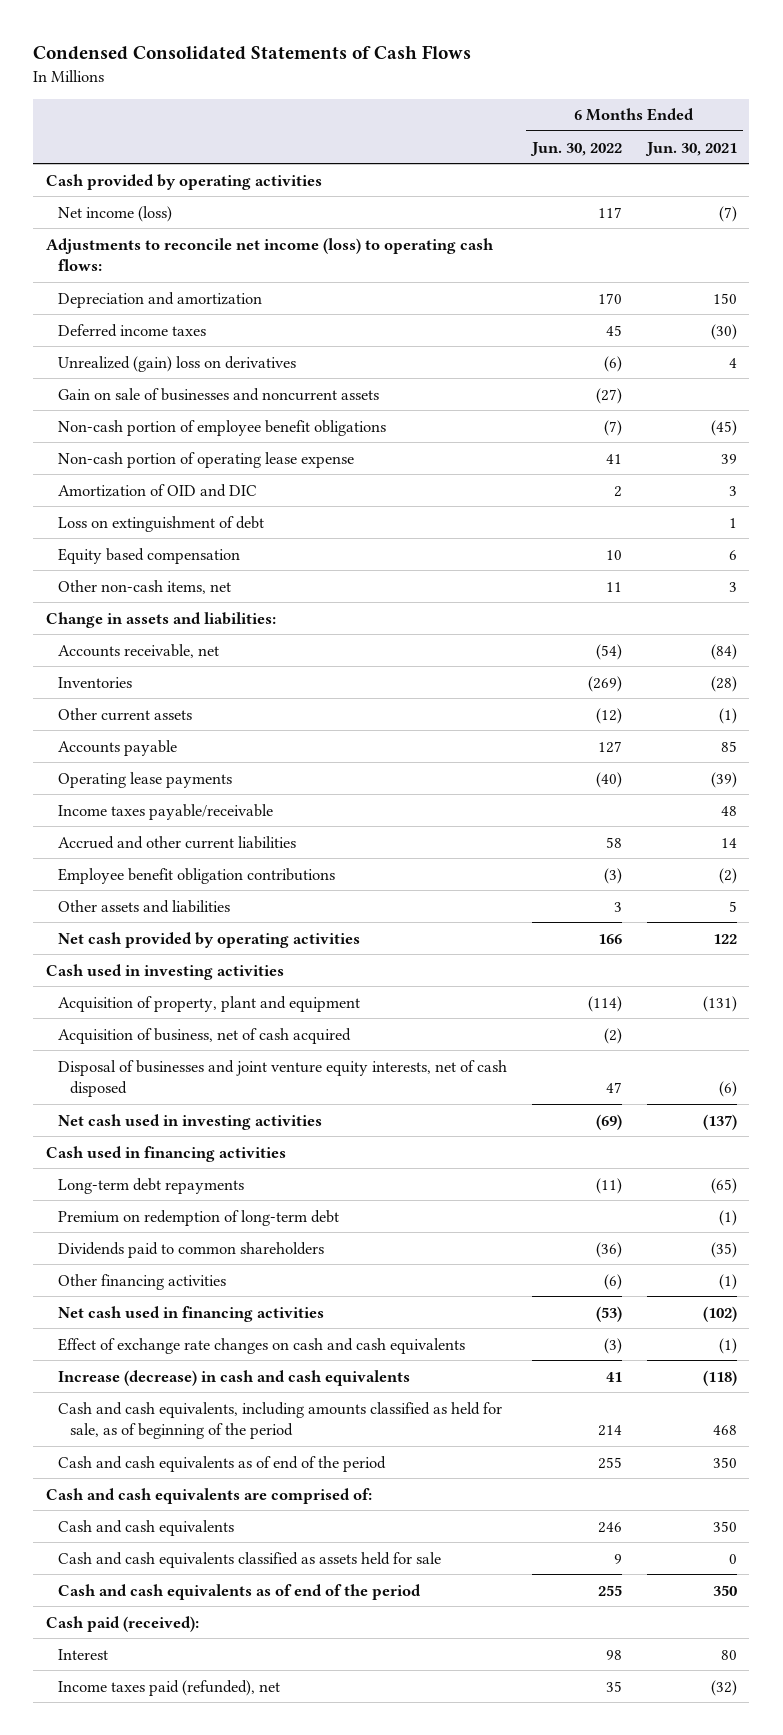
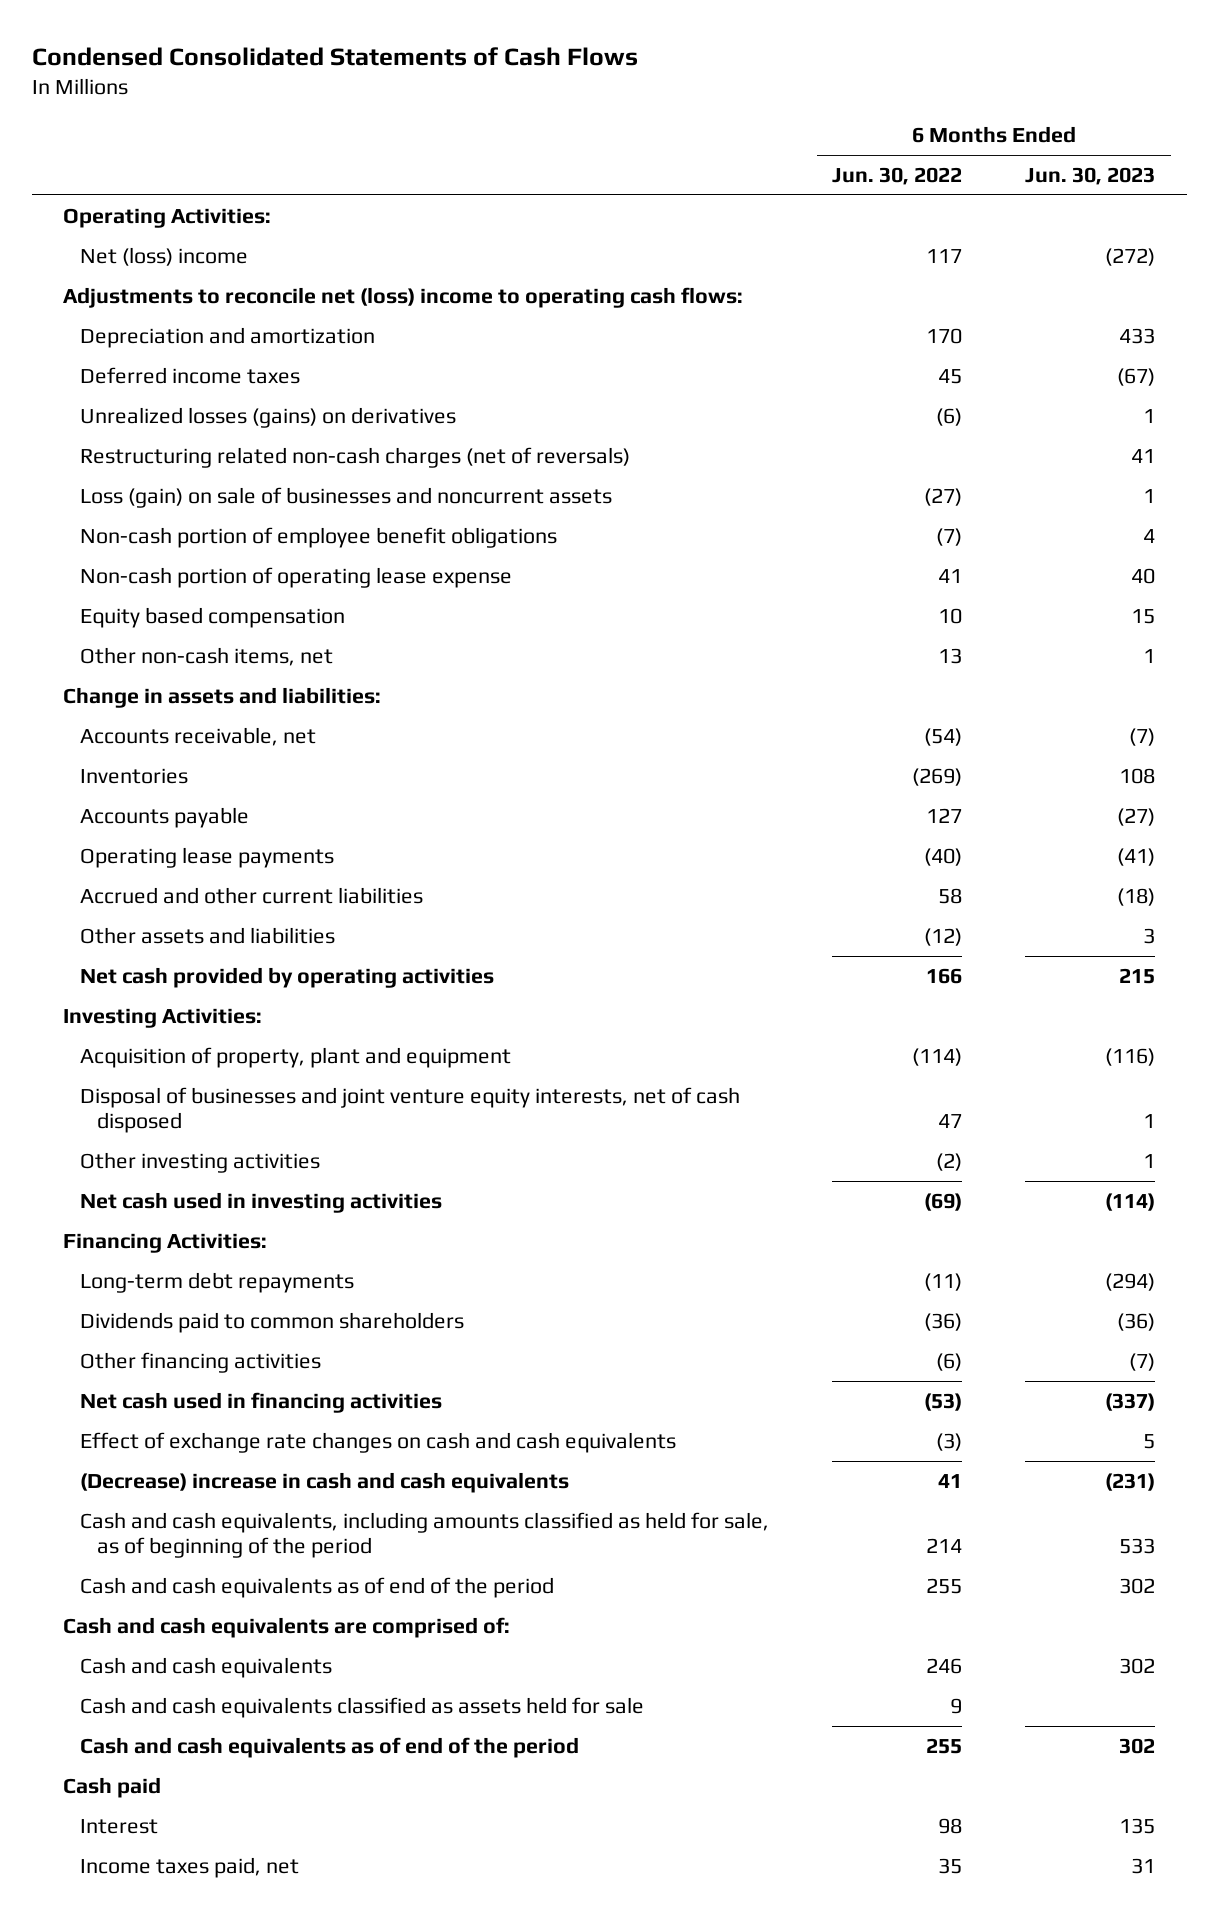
- | 6 Months Ended Jun. 30, 2022 | 6 Months Ended Jun. 30, 2021
+ | 6 Months Ended Jun. 30, 2022 | 6 Months Ended Jun. 30, 2023
- Cash provided by operating activities
- Net income (loss) | 117 | (7)
- Adjustments to reconcile net income (loss) to operating cash flows:
+ Operating Activities:
+ Net (loss) income | 117 | (272)
+ Adjustments to reconcile net (loss) income to operating cash flows:
- Unrealized (gain) loss on derivatives | (6) | 4
- Gain on sale of businesses and noncurrent assets | (27) |
+ Unrealized losses (gains) on derivatives | (6) | 1
+ Restructuring related non-cash charges (net of reversals) | | 41
+ Loss (gain) on sale of businesses and noncurrent assets | (27) | 1
- Amortization of OID and DIC | 2 | 3
- Loss on extinguishment of debt | | 1
- Other non-cash items, net | 11 | 3
+ Other non-cash items, net | 13 | 1
- Other current assets | (12) | (1)
- Income taxes payable/receivable | | 48
- Employee benefit obligation contributions | (3) | (2)
- Other assets and liabilities | 3 | 5
+ Other assets and liabilities | (12) | 3
- Cash used in investing activities
+ Investing Activities:
- Acquisition of business, net of cash acquired | (2) |
+ Other investing activities | (2) | 1
- Cash used in financing activities
+ Financing Activities:
- Premium on redemption of long-term debt | | (1)
- Increase (decrease) in cash and cash equivalents | 41 | (118)
+ (Decrease) increase in cash and cash equivalents | 41 | (231)
- Cash paid (received):
+ Cash paid
- Income taxes paid (refunded), net | 35 | (32)
+ Income taxes paid, net | 35 | 31

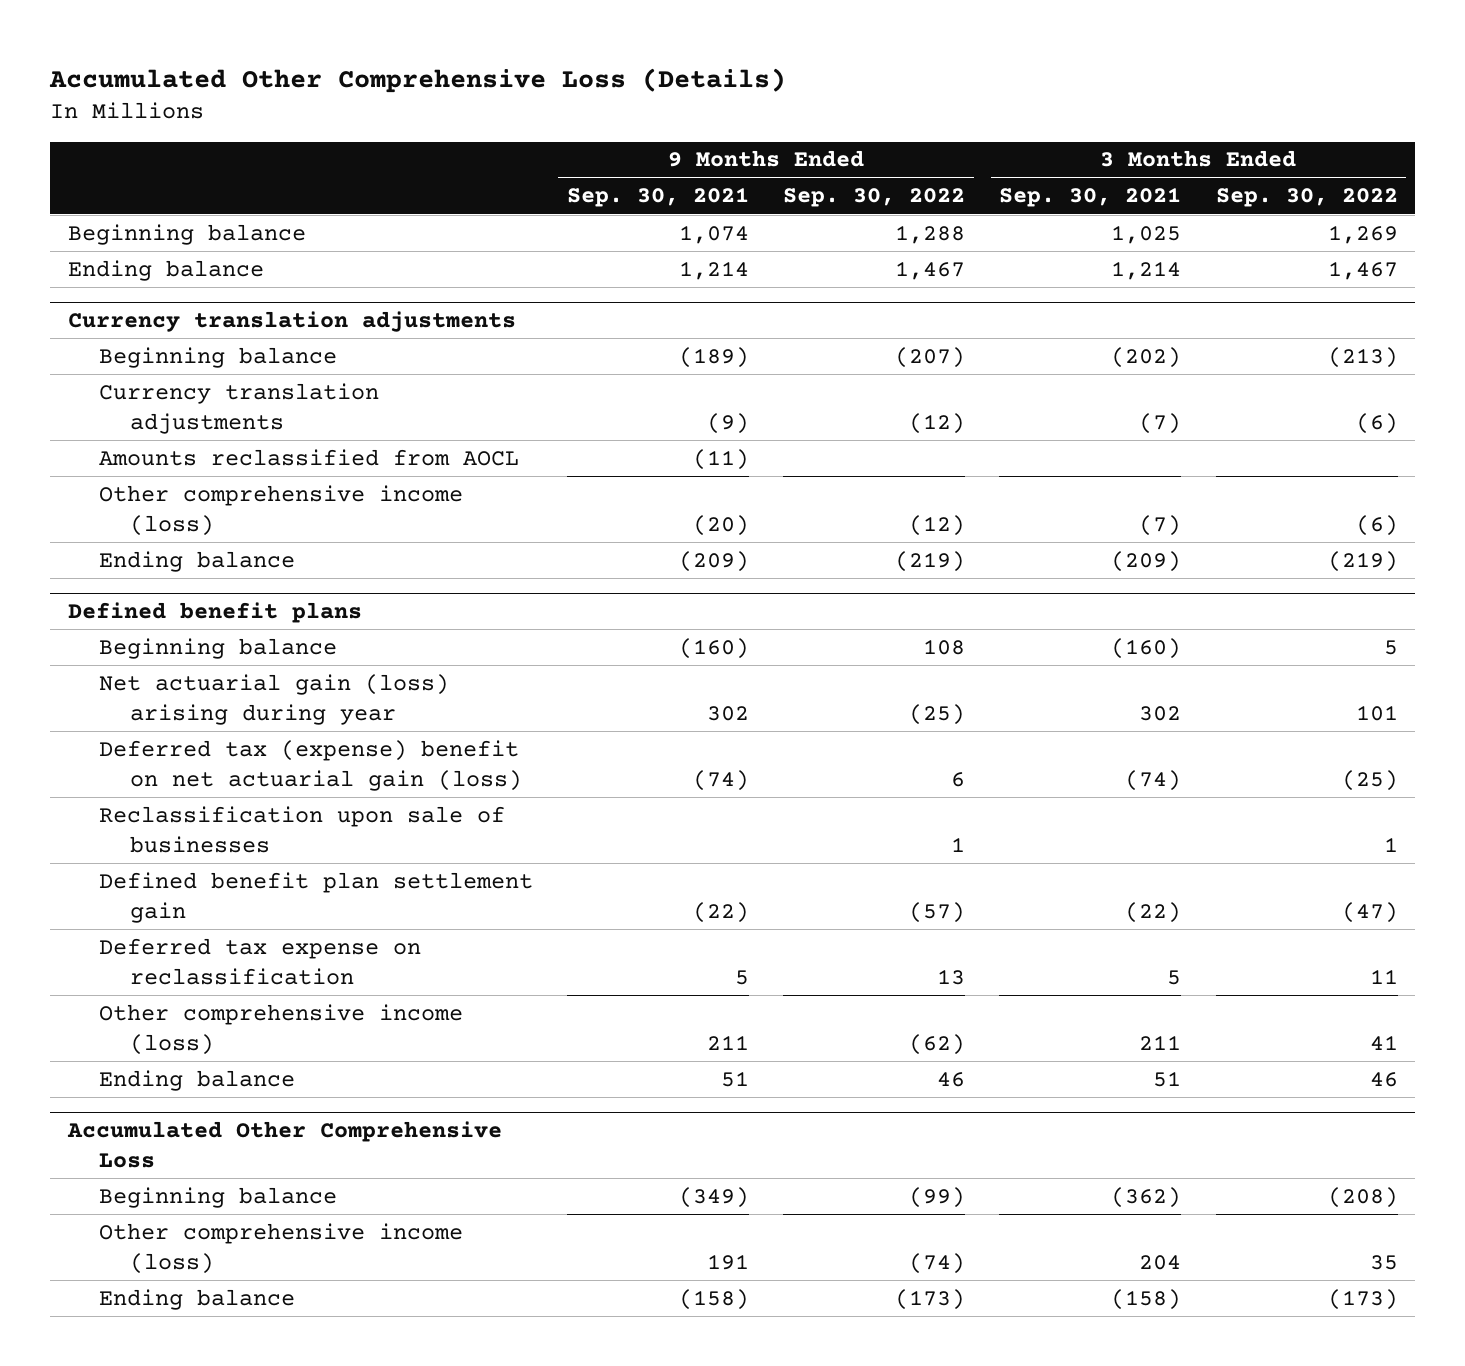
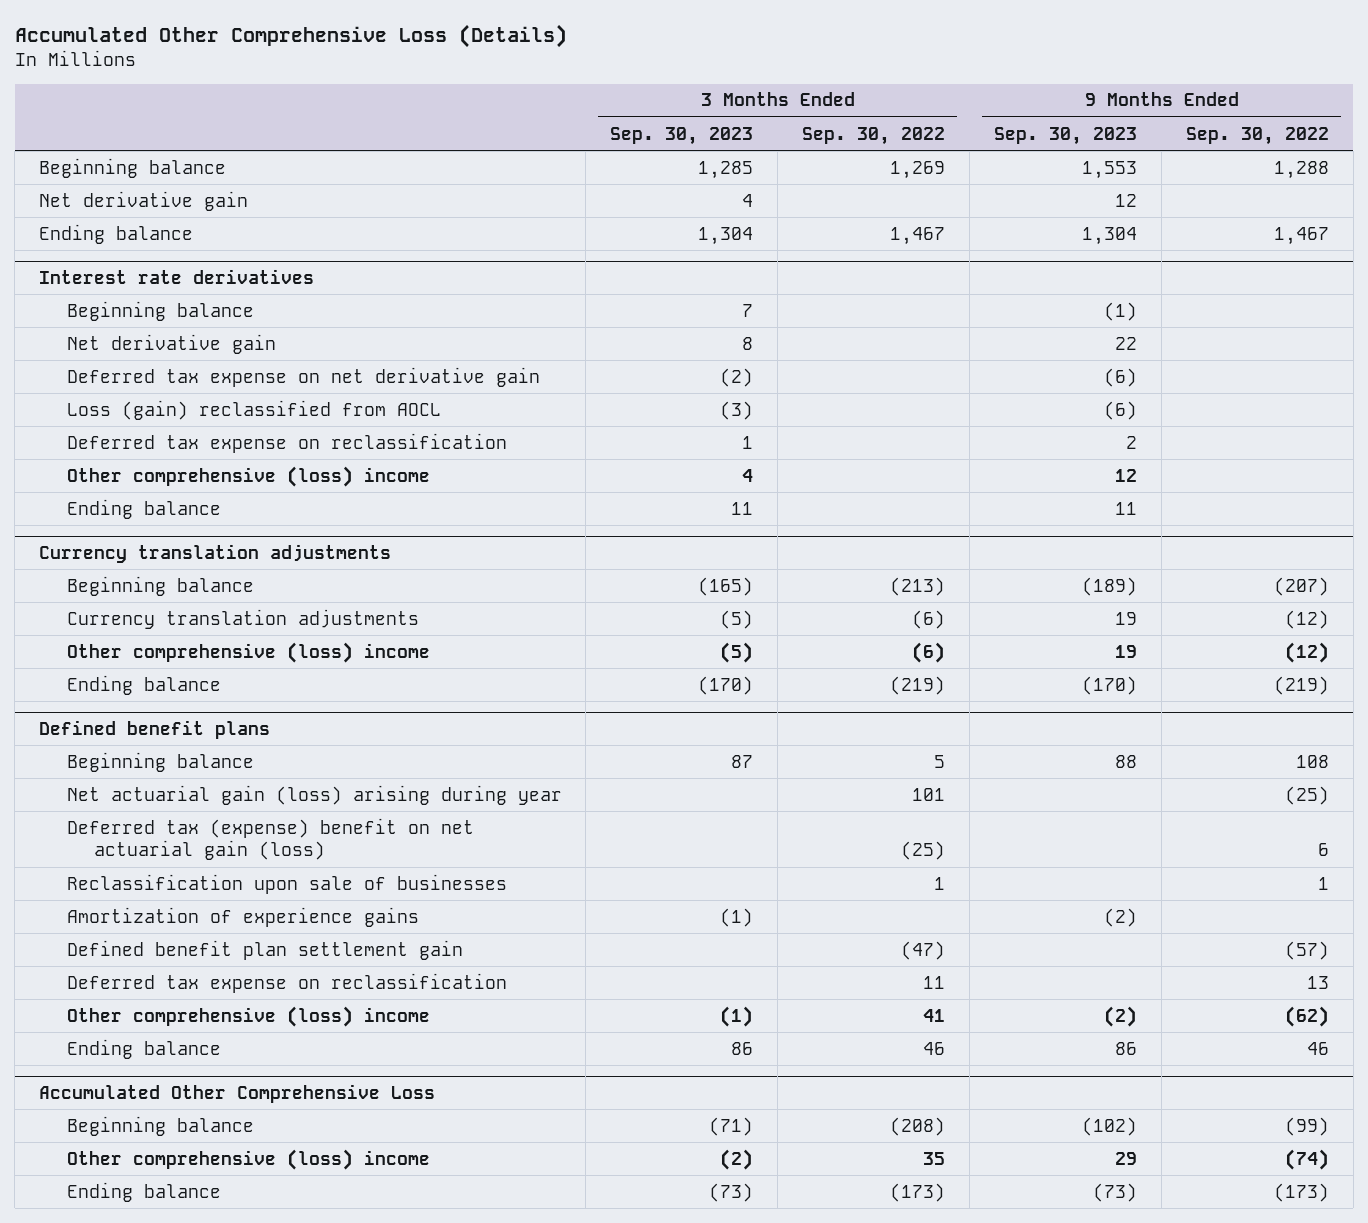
- | 9 Months Ended Sep. 30, 2021 | 9 Months Ended Sep. 30, 2022 | 3 Months Ended Sep. 30, 2021 | 3 Months Ended Sep. 30, 2022
+ | 3 Months Ended Sep. 30, 2023 | 3 Months Ended Sep. 30, 2022 | 9 Months Ended Sep. 30, 2023 | 9 Months Ended Sep. 30, 2022
+ Net derivative gain | 4 | | 12 |
+ Interest rate derivatives
+ Beginning balance | 7 | | (1) |
+ Net derivative gain | 8 | | 22 |
+ Deferred tax expense on net derivative gain | (2) | | (6) |
+ Loss (gain) reclassified from AOCL | (3) | | (6) |
+ Deferred tax expense on reclassification | 1 | | 2 |
+ Other comprehensive (loss) income | 4 | | 12 |
+ Ending balance | 11 | | 11 |
@ Currency translation adjustments
- Amounts reclassified from AOCL | (11) | | |
- Other comprehensive income (loss) | (20) | (12) | (7) | (6)
+ Other comprehensive (loss) income | (5) | (6) | 19 | (12)
@ Defined benefit plans
+ Amortization of experience gains | (1) | | (2) |
- Other comprehensive income (loss) | 211 | (62) | 211 | 41
+ Other comprehensive (loss) income | (1) | 41 | (2) | (62)
@ Accumulated Other Comprehensive Loss
- Other comprehensive income (loss) | 191 | (74) | 204 | 35
+ Other comprehensive (loss) income | (2) | 35 | 29 | (74)

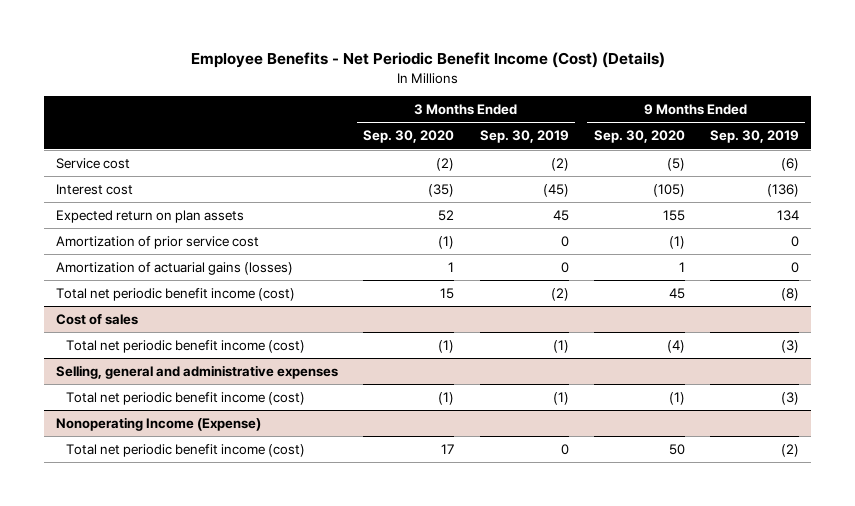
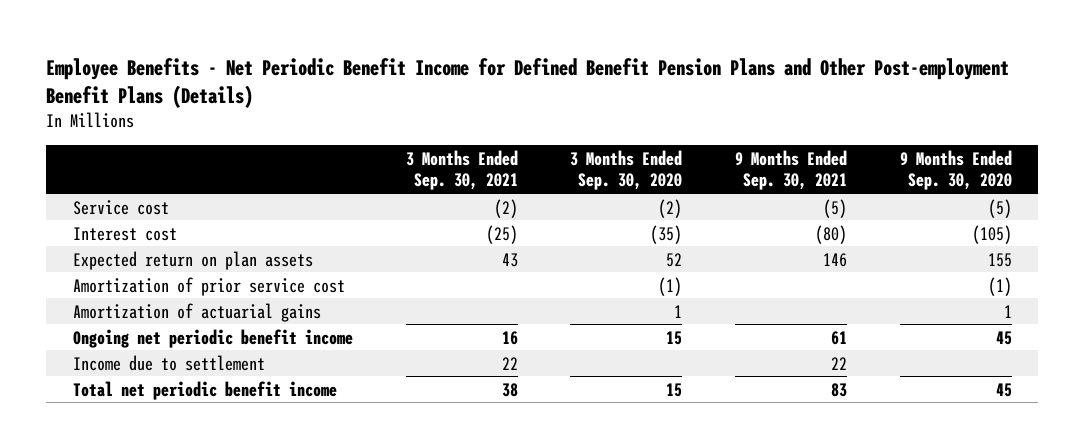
- Employee Benefits - Net Periodic Benefit Income (Cost) (Details)
+ Employee Benefits - Net Periodic Benefit Income for Defined Benefit Pension Plans and Other Post-employment Benefit Plans (Details)
- | 3 Months Ended Sep. 30, 2020 | 3 Months Ended Sep. 30, 2019 | 9 Months Ended Sep. 30, 2020 | 9 Months Ended Sep. 30, 2019
+ | 3 Months Ended Sep. 30, 2021 | 3 Months Ended Sep. 30, 2020 | 9 Months Ended Sep. 30, 2021 | 9 Months Ended Sep. 30, 2020
- Amortization of actuarial gains (losses) | 1 | 0 | 1 | 0
- Total net periodic benefit income (cost) | 15 | (2) | 45 | (8)
- Cost of sales
- Total net periodic benefit income (cost) | (1) | (1) | (4) | (3)
- Selling, general and administrative expenses
- Total net periodic benefit income (cost) | (1) | (1) | (1) | (3)
- Nonoperating Income (Expense)
- Total net periodic benefit income (cost) | 17 | 0 | 50 | (2)
+ Amortization of actuarial gains | | 1 | | 1
+ Ongoing net periodic benefit income | 16 | 15 | 61 | 45
+ Income due to settlement | 22 | | 22 |
+ Total net periodic benefit income | 38 | 15 | 83 | 45

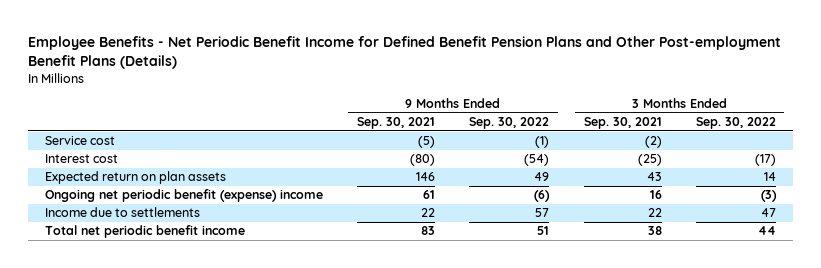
- | 3 Months Ended Sep. 30, 2021 | 3 Months Ended Sep. 30, 2020 | 9 Months Ended Sep. 30, 2021 | 9 Months Ended Sep. 30, 2020
+ | 9 Months Ended Sep. 30, 2021 | 9 Months Ended Sep. 30, 2022 | 3 Months Ended Sep. 30, 2021 | 3 Months Ended Sep. 30, 2022
- Amortization of prior service cost | | (1) | | (1)
- Amortization of actuarial gains | | 1 | | 1
- Ongoing net periodic benefit income | 16 | 15 | 61 | 45
- Income due to settlement | 22 | | 22 |
+ Ongoing net periodic benefit (expense) income | 61 | (6) | 16 | (3)
+ Income due to settlements | 22 | 57 | 22 | 47

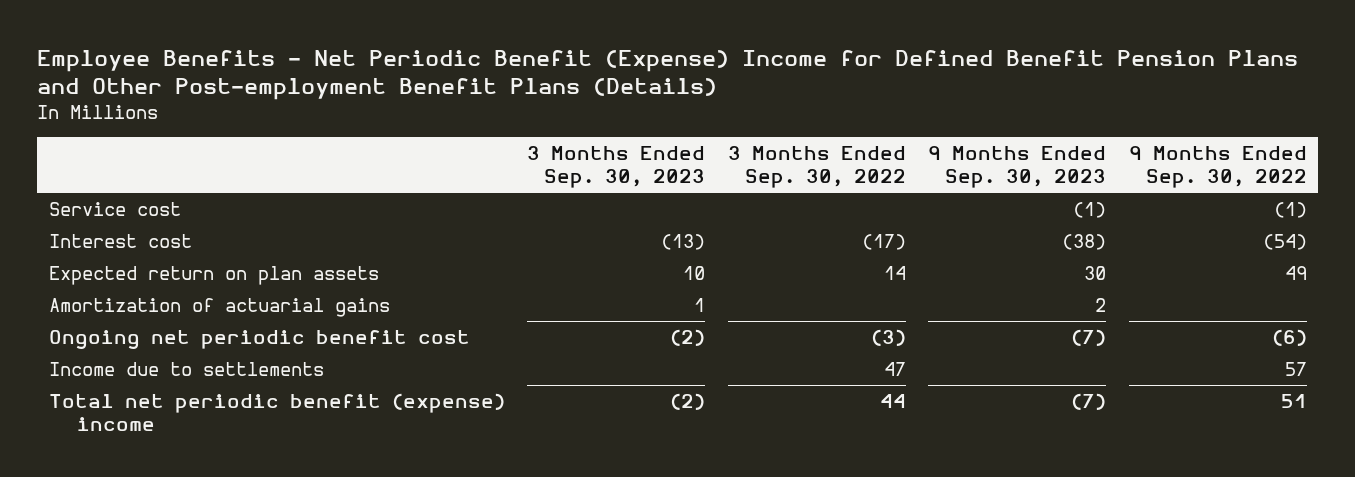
- Employee Benefits - Net Periodic Benefit Income for Defined Benefit Pension Plans and Other Post-employment Benefit Plans (Details)
+ Employee Benefits - Net Periodic Benefit (Expense) Income for Defined Benefit Pension Plans and Other Post-employment Benefit Plans (Details)
- | 9 Months Ended Sep. 30, 2021 | 9 Months Ended Sep. 30, 2022 | 3 Months Ended Sep. 30, 2021 | 3 Months Ended Sep. 30, 2022
+ | 3 Months Ended Sep. 30, 2023 | 3 Months Ended Sep. 30, 2022 | 9 Months Ended Sep. 30, 2023 | 9 Months Ended Sep. 30, 2022
- Ongoing net periodic benefit (expense) income | 61 | (6) | 16 | (3)
+ Amortization of actuarial gains | 1 | | 2 |
+ Ongoing net periodic benefit cost | (2) | (3) | (7) | (6)
- Total net periodic benefit income | 83 | 51 | 38 | 44
+ Total net periodic benefit (expense) income | (2) | 44 | (7) | 51

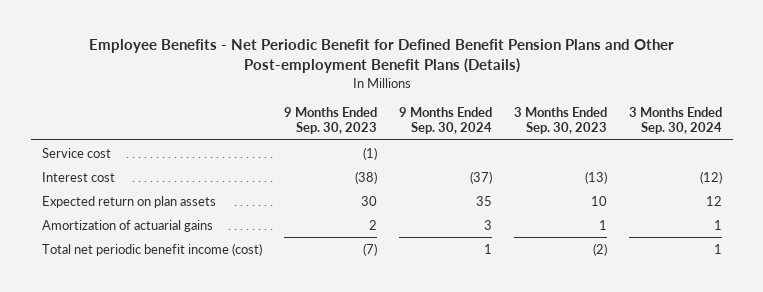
- Employee Benefits - Net Periodic Benefit (Expense) Income for Defined Benefit Pension Plans and Other Post-employment Benefit Plans (Details)
+ Employee Benefits - Net Periodic Benefit for Defined Benefit Pension Plans and Other Post-employment Benefit Plans (Details)
- | 3 Months Ended Sep. 30, 2023 | 3 Months Ended Sep. 30, 2022 | 9 Months Ended Sep. 30, 2023 | 9 Months Ended Sep. 30, 2022
+ | 9 Months Ended Sep. 30, 2023 | 9 Months Ended Sep. 30, 2024 | 3 Months Ended Sep. 30, 2023 | 3 Months Ended Sep. 30, 2024
- Ongoing net periodic benefit cost | (2) | (3) | (7) | (6)
- Income due to settlements | | 47 | | 57
- Total net periodic benefit (expense) income | (2) | 44 | (7) | 51
+ Total net periodic benefit income (cost) | (7) | 1 | (2) | 1

